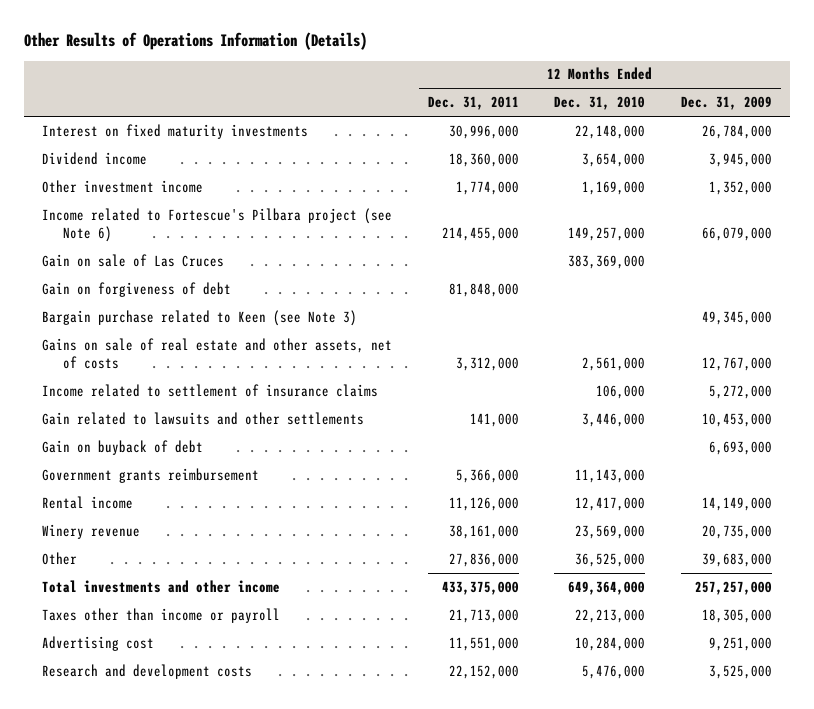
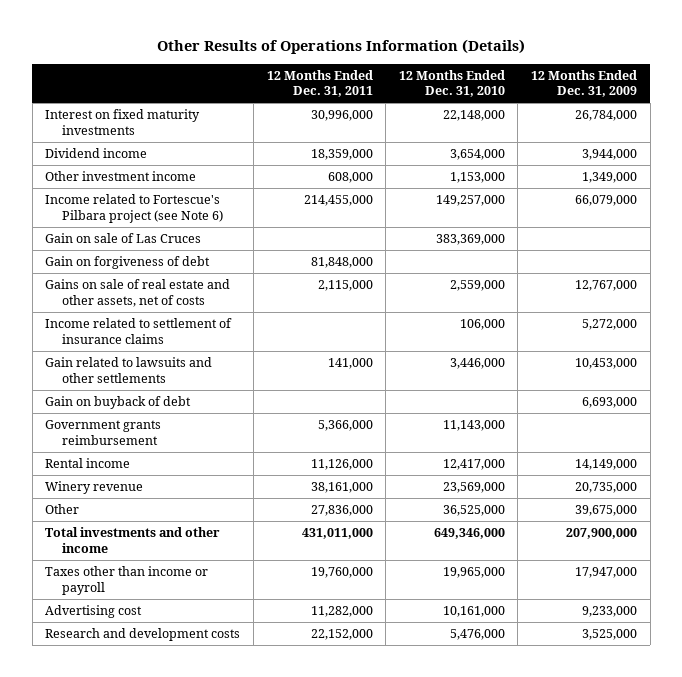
- Dividend income | 18,360,000 | 3,654,000 | 3,945,000
- Other investment income | 1,774,000 | 1,169,000 | 1,352,000
+ Dividend income | 18,359,000 | 3,654,000 | 3,944,000
+ Other investment income | 608,000 | 1,153,000 | 1,349,000
- Bargain purchase related to Keen (see Note 3) | | | 49,345,000
- Gains on sale of real estate and other assets, net of costs | 3,312,000 | 2,561,000 | 12,767,000
+ Gains on sale of real estate and other assets, net of costs | 2,115,000 | 2,559,000 | 12,767,000
- Other | 27,836,000 | 36,525,000 | 39,683,000
- Total investments and other income | 433,375,000 | 649,364,000 | 257,257,000
- Taxes other than income or payroll | 21,713,000 | 22,213,000 | 18,305,000
- Advertising cost | 11,551,000 | 10,284,000 | 9,251,000
+ Other | 27,836,000 | 36,525,000 | 39,675,000
+ Total investments and other income | 431,011,000 | 649,346,000 | 207,900,000
+ Taxes other than income or payroll | 19,760,000 | 19,965,000 | 17,947,000
+ Advertising cost | 11,282,000 | 10,161,000 | 9,233,000

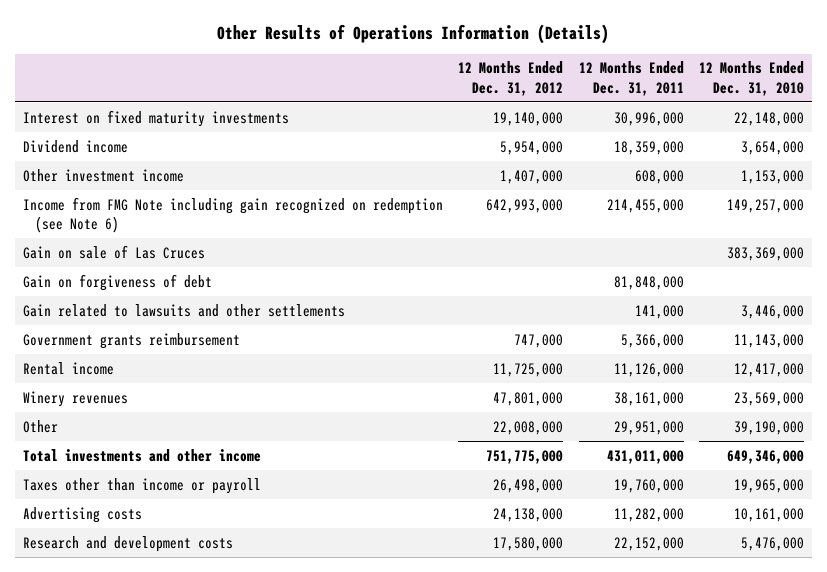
- | 12 Months Ended Dec. 31, 2011 | 12 Months Ended Dec. 31, 2010 | 12 Months Ended Dec. 31, 2009
+ | 12 Months Ended Dec. 31, 2012 | 12 Months Ended Dec. 31, 2011 | 12 Months Ended Dec. 31, 2010
- Income related to Fortescue's Pilbara project (see Note 6) | 214,455,000 | 149,257,000 | 66,079,000
+ Income from FMG Note including gain recognized on redemption (see Note 6) | 642,993,000 | 214,455,000 | 149,257,000
- Gains on sale of real estate and other assets, net of costs | 2,115,000 | 2,559,000 | 12,767,000
- Income related to settlement of insurance claims | | 106,000 | 5,272,000
- Gain on buyback of debt | | | 6,693,000
- Winery revenue | 38,161,000 | 23,569,000 | 20,735,000
- Other | 27,836,000 | 36,525,000 | 39,675,000
+ Winery revenues | 47,801,000 | 38,161,000 | 23,569,000
+ Other | 22,008,000 | 29,951,000 | 39,190,000
- Advertising cost | 11,282,000 | 10,161,000 | 9,233,000
+ Advertising costs | 24,138,000 | 11,282,000 | 10,161,000

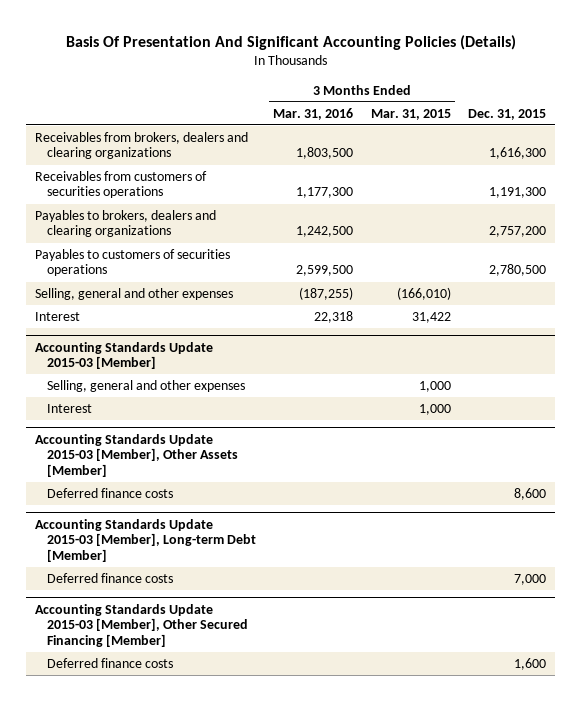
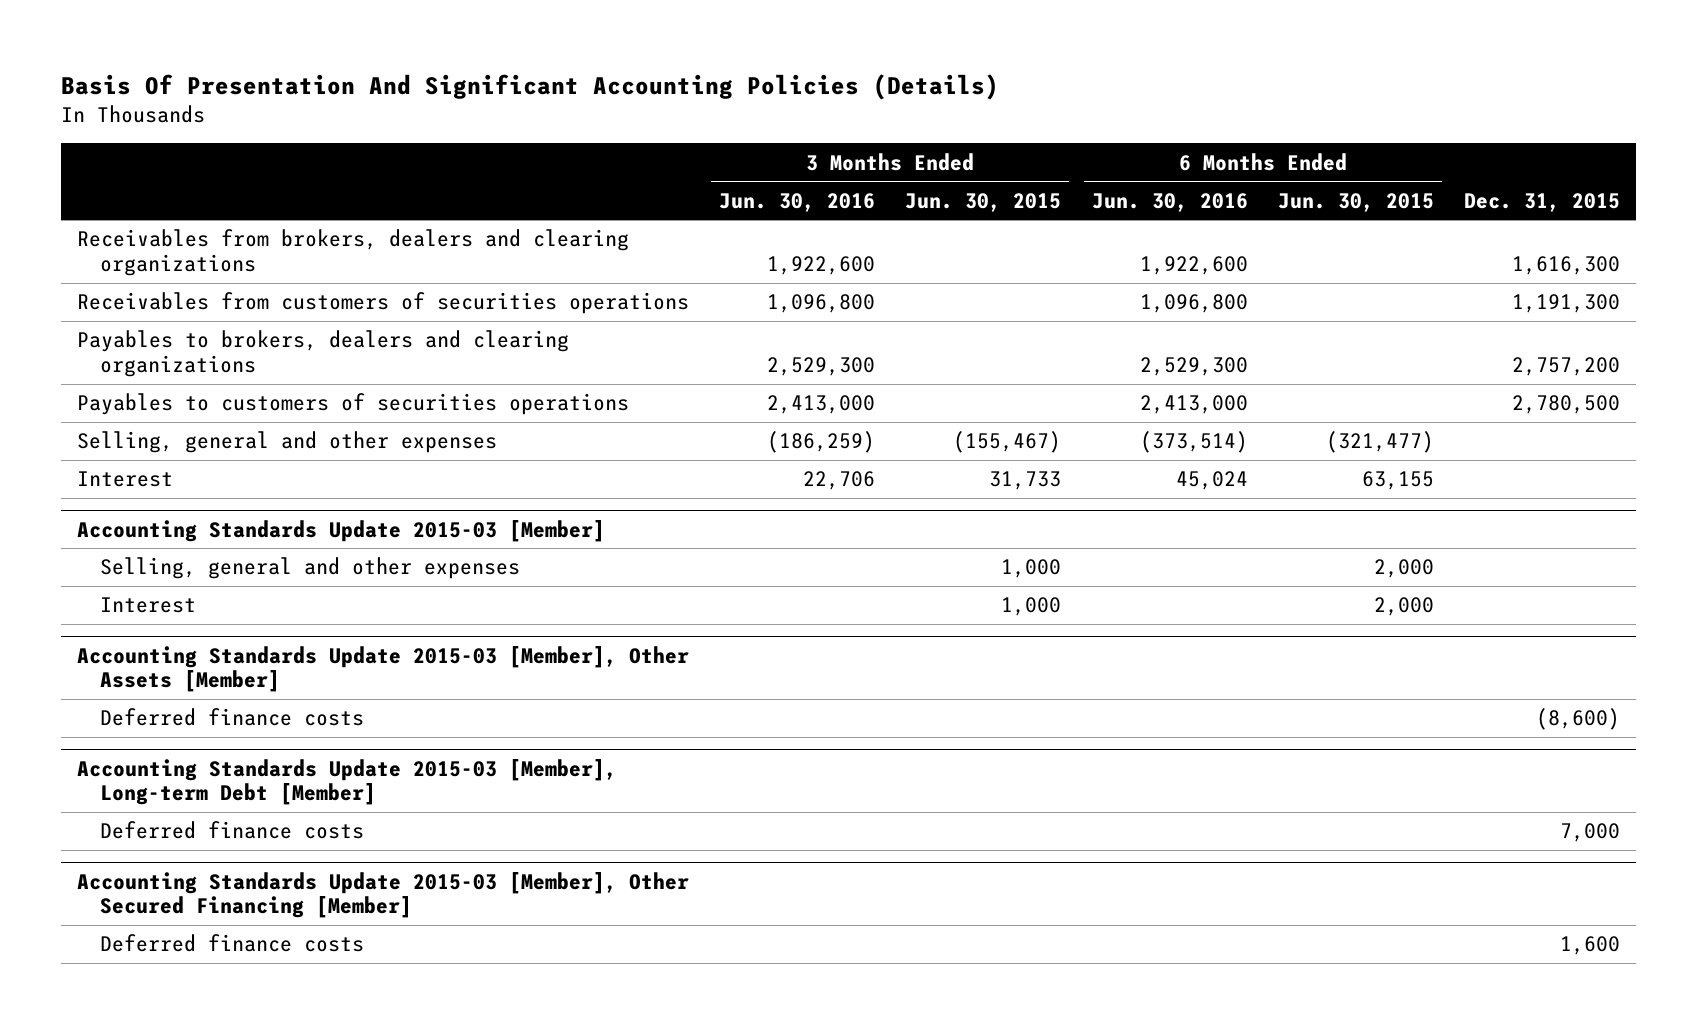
- | 3 Months Ended Mar. 31, 2016 | 3 Months Ended Mar. 31, 2015 | Dec. 31, 2015
+ | 3 Months Ended Jun. 30, 2016 | 3 Months Ended Jun. 30, 2015 | 6 Months Ended Jun. 30, 2016 | 6 Months Ended Jun. 30, 2015 | Dec. 31, 2015
@ Accounting Standards Update 2015-03 [Member], Other Assets [Member]
- Deferred finance costs | | | 8,600
+ Deferred finance costs | | | | | (8,600)

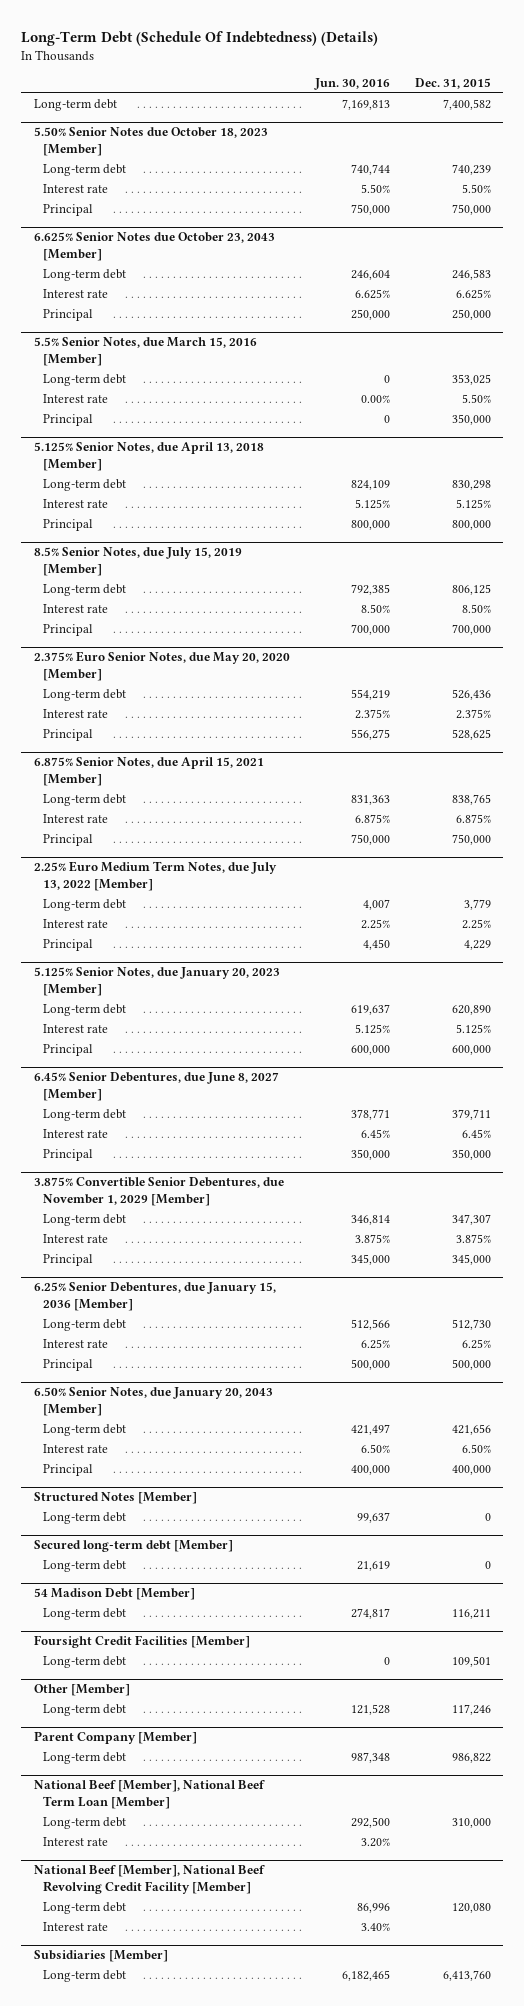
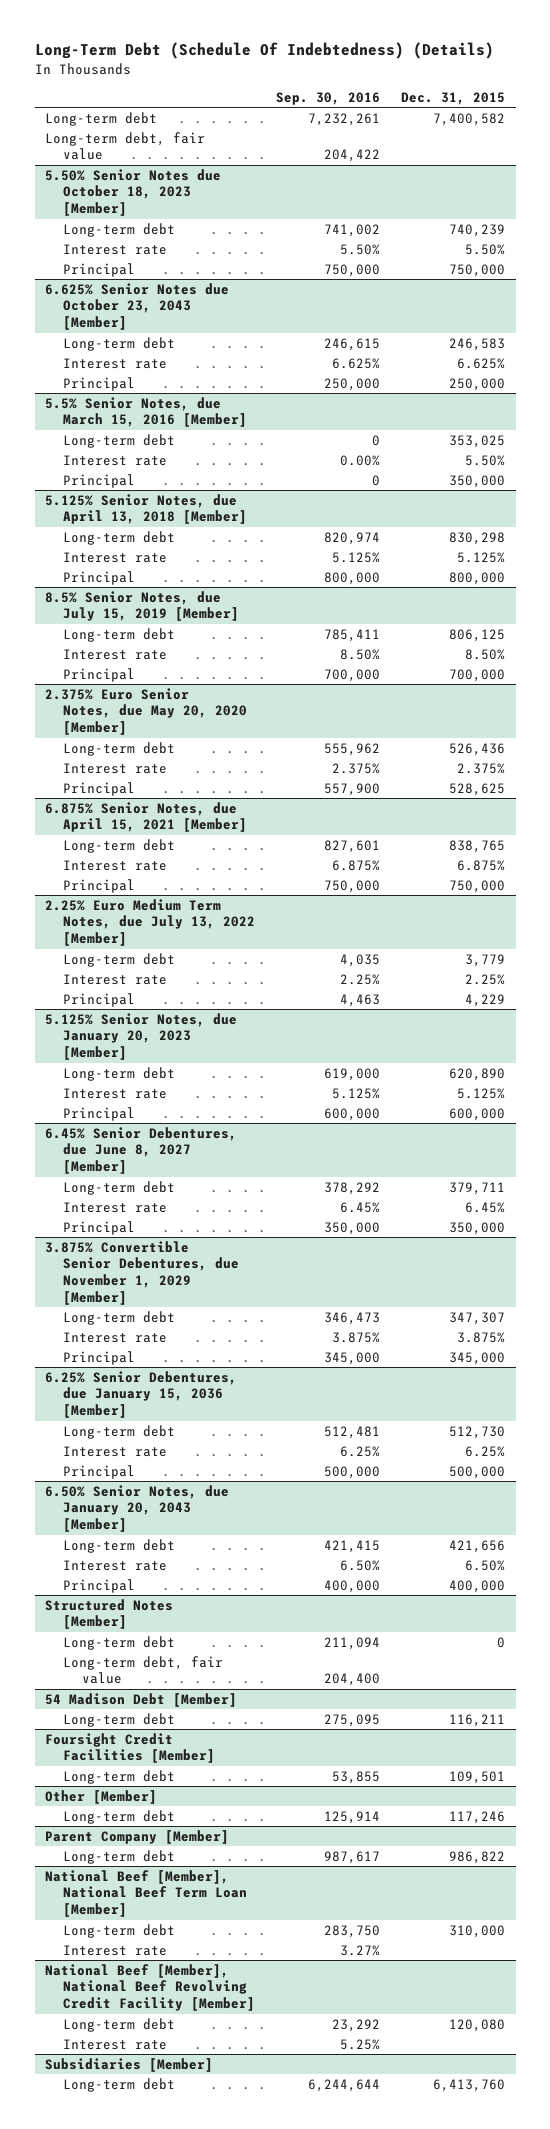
- | Jun. 30, 2016 | Dec. 31, 2015
+ | Sep. 30, 2016 | Dec. 31, 2015
+ Long-term debt, fair value | 204,422 |
- Secured long-term debt [Member]
- Long-term debt | 21,619 | 0
@ Structured Notes [Member]
+ Long-term debt, fair value | 204,400 |

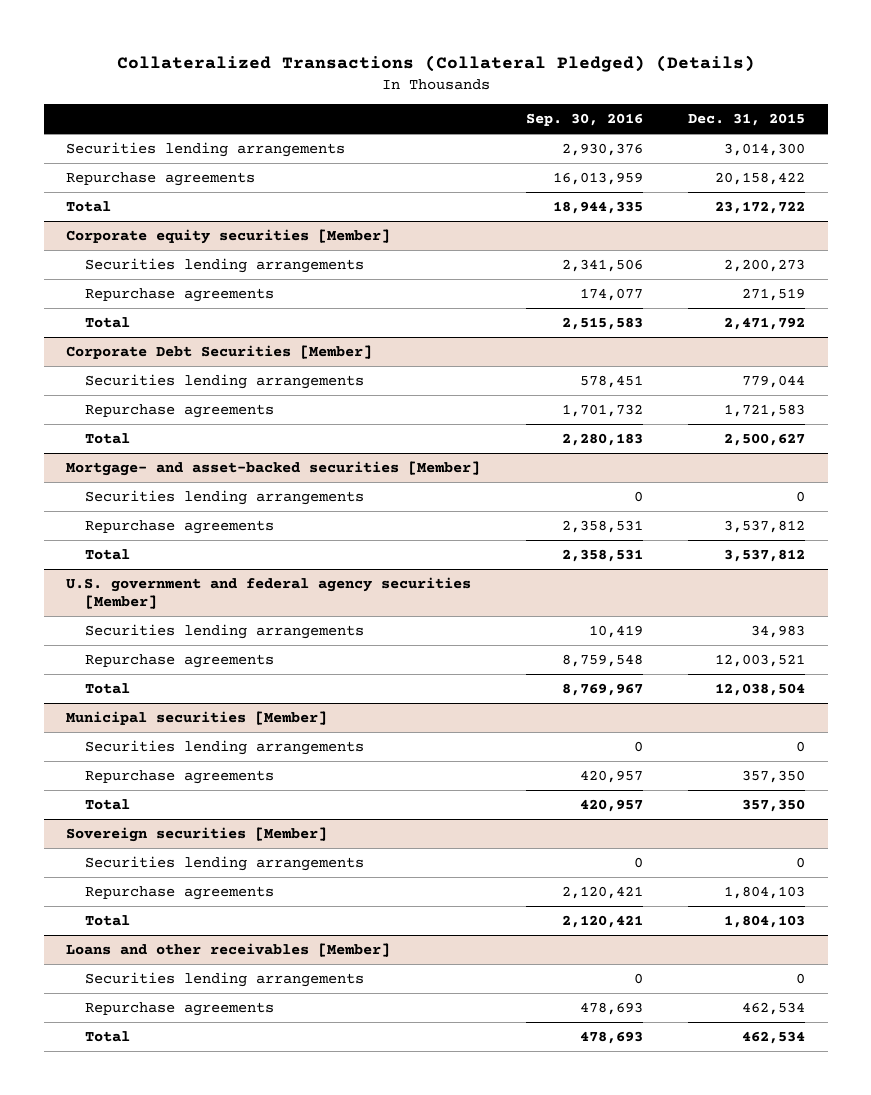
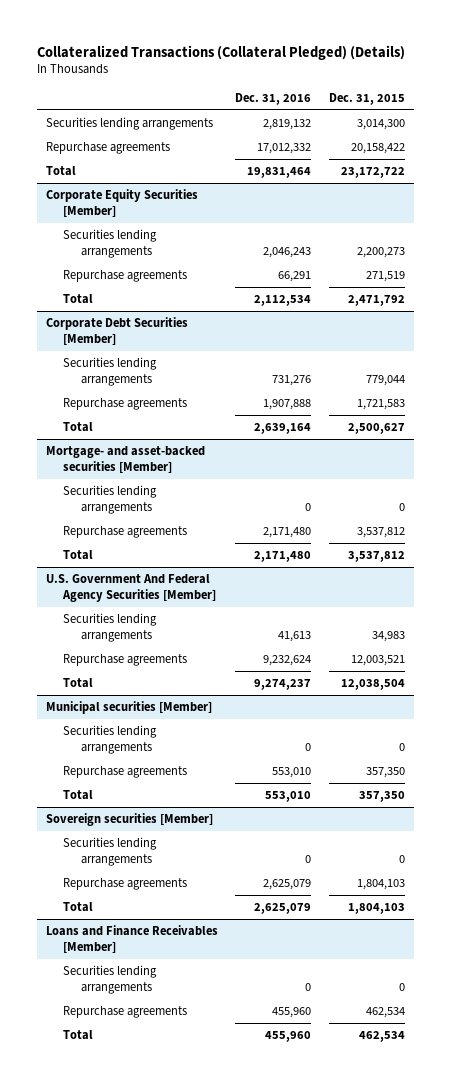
- | Sep. 30, 2016 | Dec. 31, 2015
+ | Dec. 31, 2016 | Dec. 31, 2015
- Corporate equity securities [Member]
+ Corporate Equity Securities [Member]
- U.S. government and federal agency securities [Member]
+ U.S. Government And Federal Agency Securities [Member]
- Loans and other receivables [Member]
+ Loans and Finance Receivables [Member]

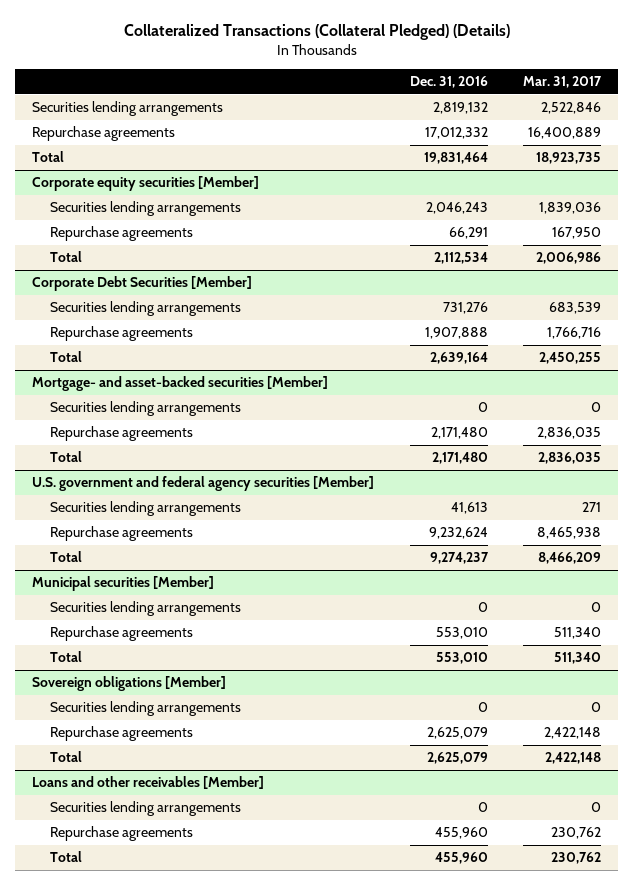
- | Dec. 31, 2016 | Dec. 31, 2015
+ | Dec. 31, 2016 | Mar. 31, 2017
- Corporate Equity Securities [Member]
+ Corporate equity securities [Member]
- U.S. Government And Federal Agency Securities [Member]
+ U.S. government and federal agency securities [Member]
- Sovereign securities [Member]
+ Sovereign obligations [Member]
- Loans and Finance Receivables [Member]
+ Loans and other receivables [Member]

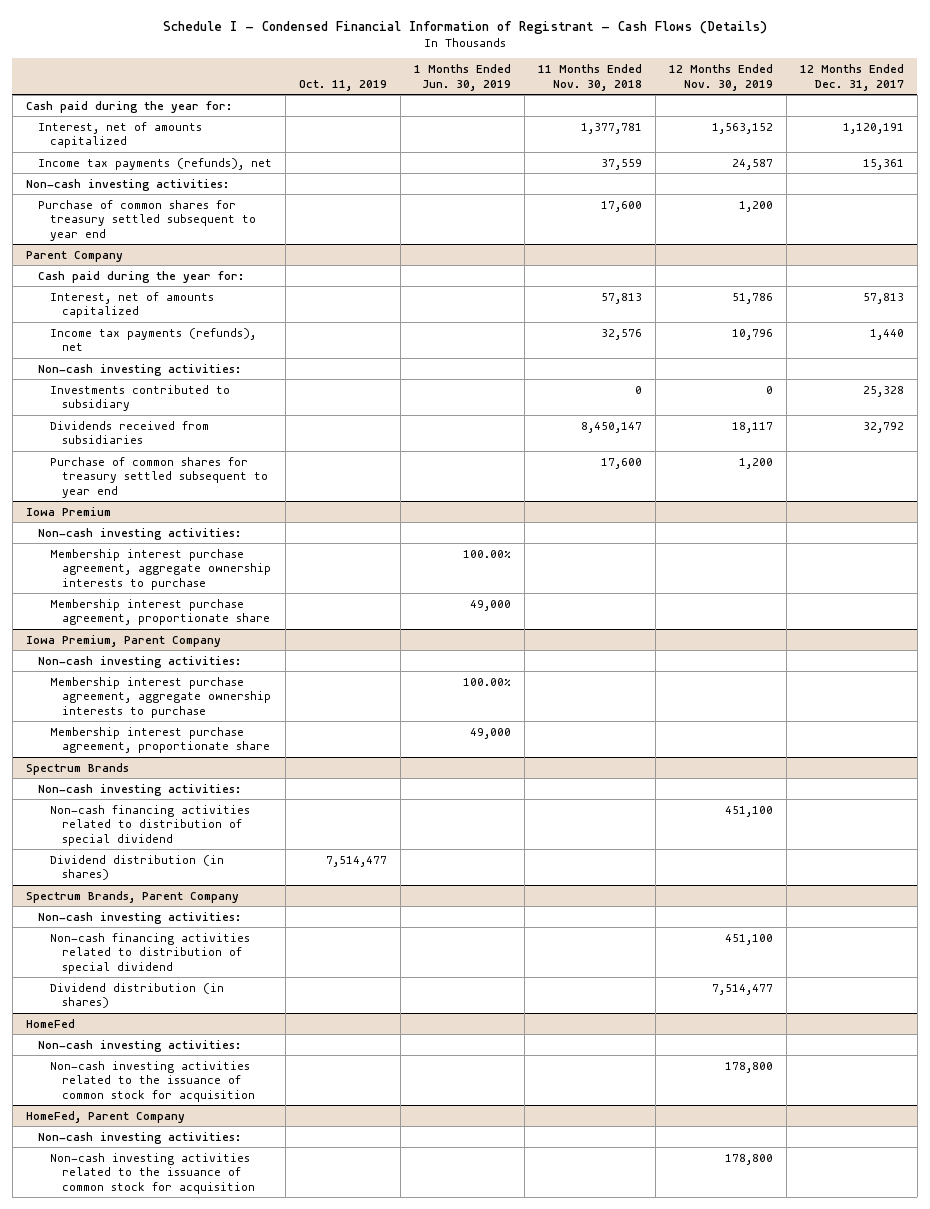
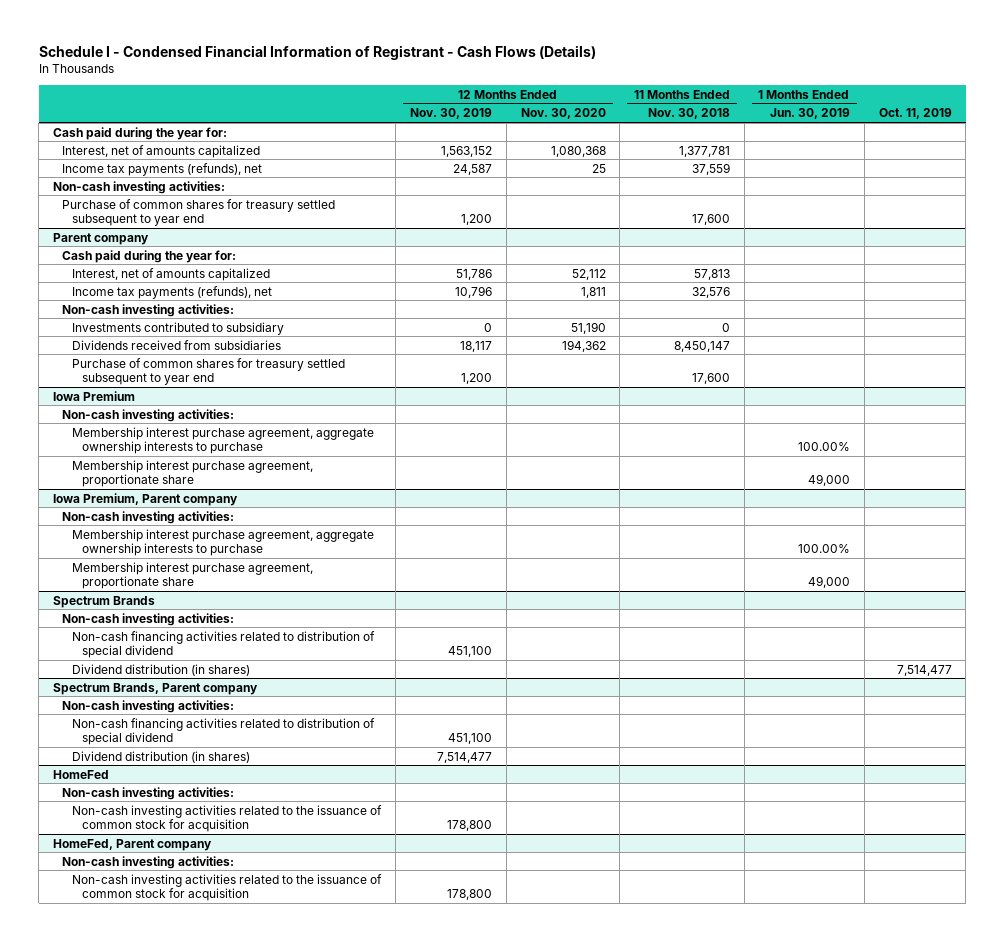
- | Oct. 11, 2019 | 1 Months Ended Jun. 30, 2019 | 11 Months Ended Nov. 30, 2018 | 12 Months Ended Nov. 30, 2019 | 12 Months Ended Dec. 31, 2017
+ | 12 Months Ended Nov. 30, 2019 | 12 Months Ended Nov. 30, 2020 | 11 Months Ended Nov. 30, 2018 | 1 Months Ended Jun. 30, 2019 | Oct. 11, 2019
- Parent Company
+ Parent company
- Iowa Premium, Parent Company
+ Iowa Premium, Parent company
- Spectrum Brands, Parent Company
+ Spectrum Brands, Parent company
- HomeFed, Parent Company
+ HomeFed, Parent company

